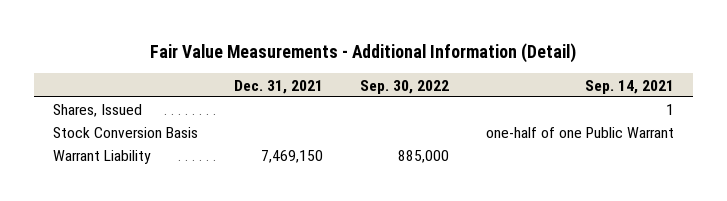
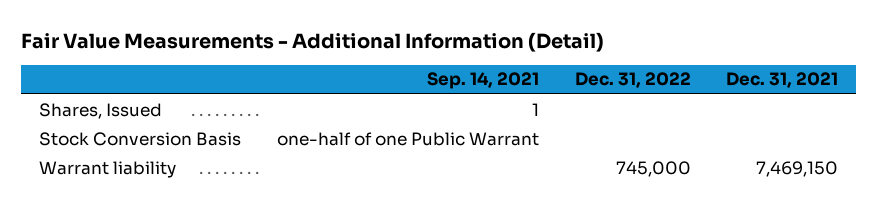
- | Dec. 31, 2021 | Sep. 30, 2022 | Sep. 14, 2021
+ | Sep. 14, 2021 | Dec. 31, 2022 | Dec. 31, 2021
- Warrant Liability | 7,469,150 | 885,000 |
+ Warrant liability | | 745,000 | 7,469,150

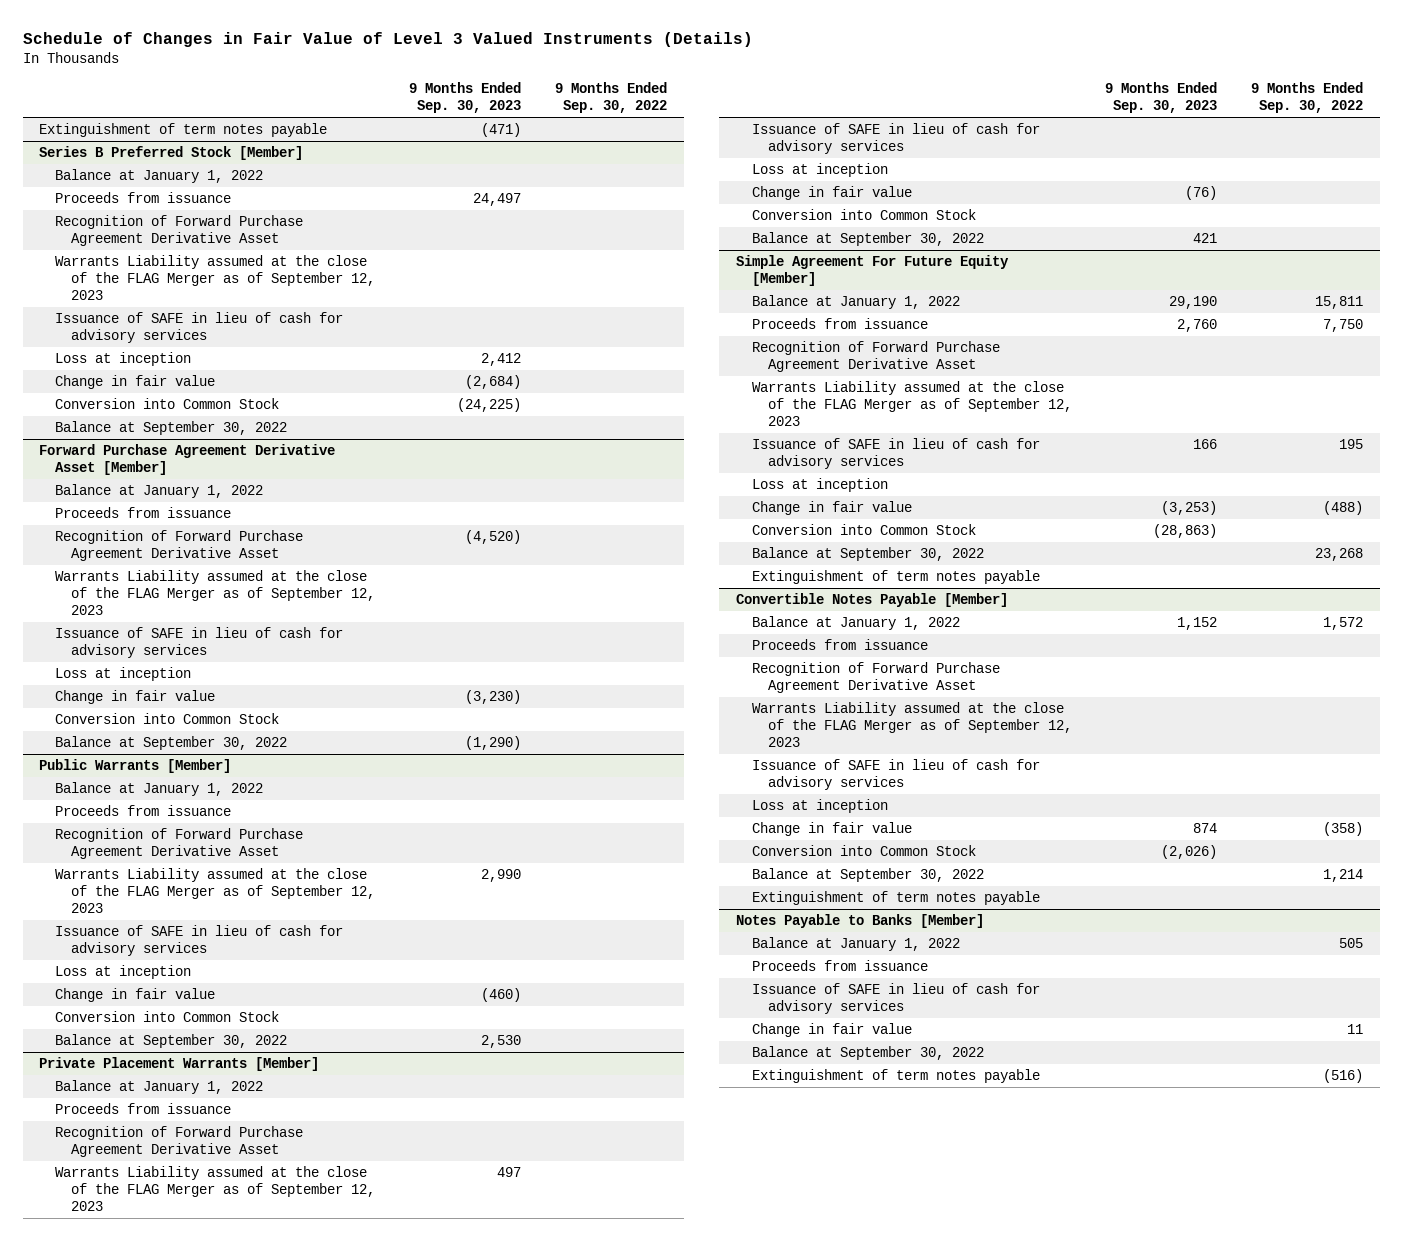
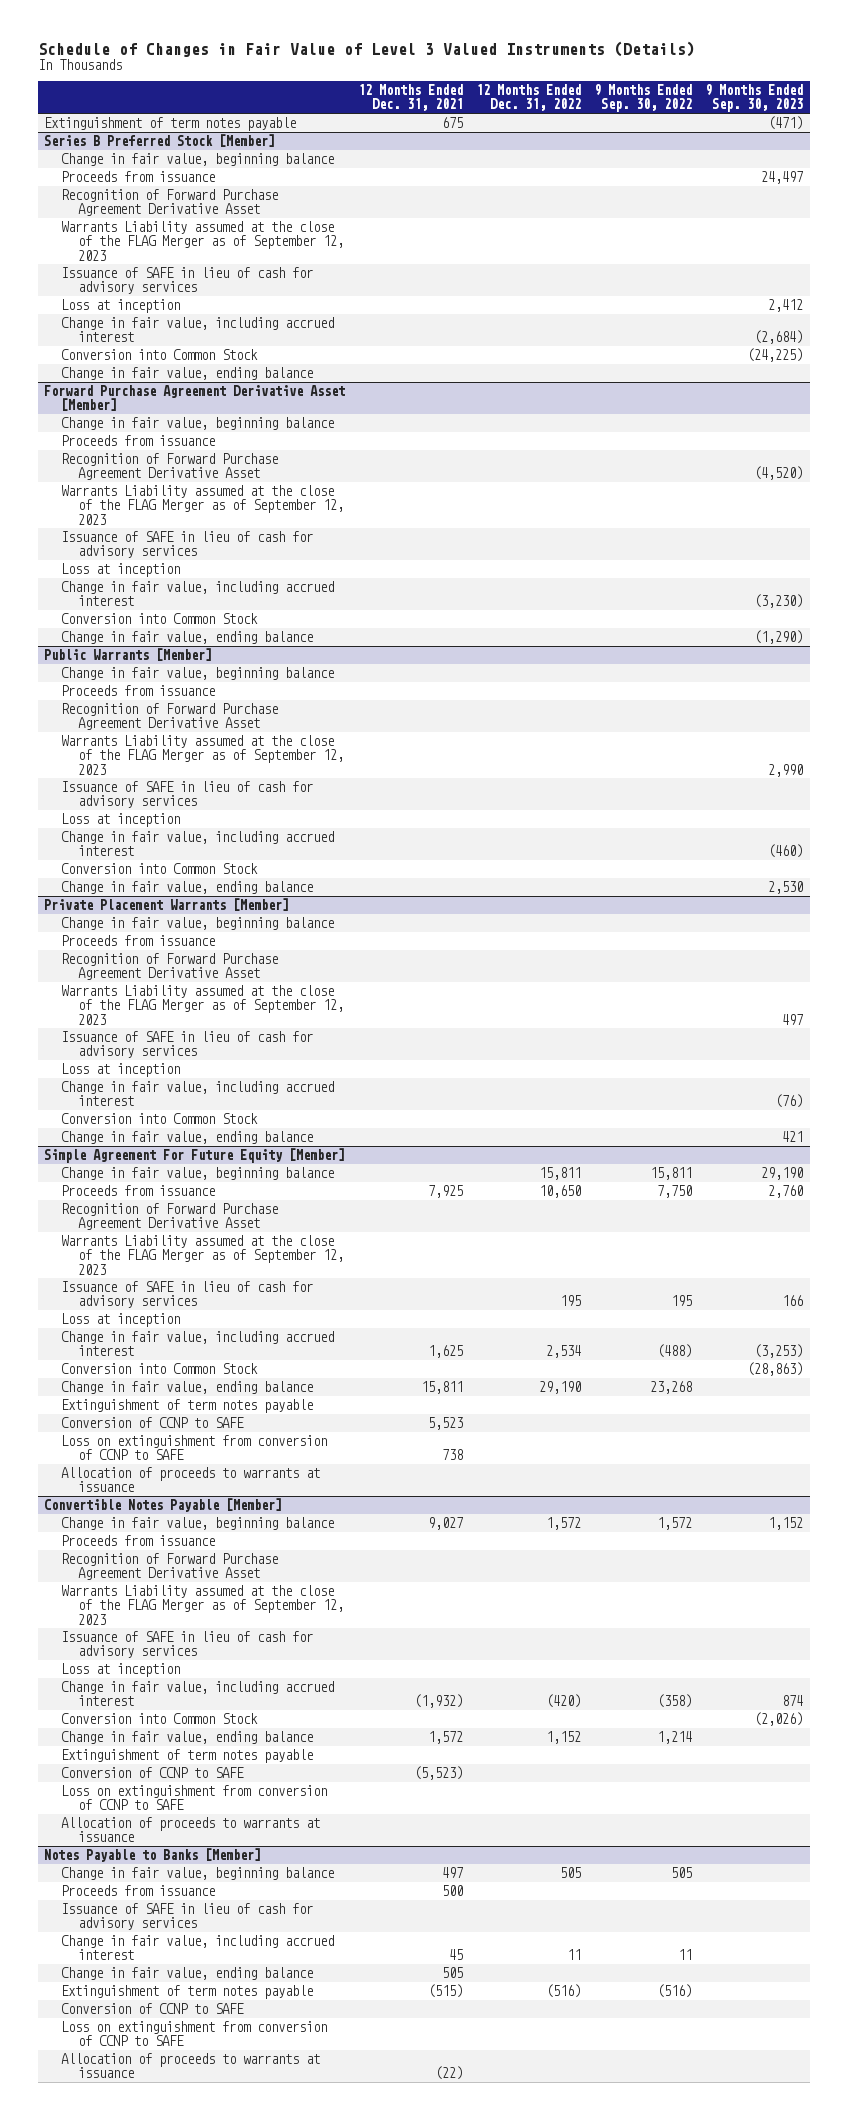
- | 9 Months Ended Sep. 30, 2023 | 9 Months Ended Sep. 30, 2022
+ | 12 Months Ended Dec. 31, 2021 | 12 Months Ended Dec. 31, 2022 | 9 Months Ended Sep. 30, 2022 | 9 Months Ended Sep. 30, 2023
@ Series B Preferred Stock [Member]
- Balance at January 1, 2022
+ Change in fair value, beginning balance
- Change in fair value | (2,684) |
+ Change in fair value, including accrued interest | | | | (2,684)
- Balance at September 30, 2022
+ Change in fair value, ending balance
@ Forward Purchase Agreement Derivative Asset [Member]
- Balance at January 1, 2022
+ Change in fair value, beginning balance
- Change in fair value | (3,230) |
+ Change in fair value, including accrued interest | | | | (3,230)
- Balance at September 30, 2022 | (1,290) |
+ Change in fair value, ending balance | | | | (1,290)
@ Public Warrants [Member]
- Balance at January 1, 2022
+ Change in fair value, beginning balance
- Change in fair value | (460) |
+ Change in fair value, including accrued interest | | | | (460)
- Balance at September 30, 2022 | 2,530 |
+ Change in fair value, ending balance | | | | 2,530
@ Private Placement Warrants [Member]
- Balance at January 1, 2022
+ Change in fair value, beginning balance
- Change in fair value | (76) |
+ Change in fair value, including accrued interest | | | | (76)
- Balance at September 30, 2022 | 421 |
+ Change in fair value, ending balance | | | | 421
@ Simple Agreement For Future Equity [Member]
- Balance at January 1, 2022 | 29,190 | 15,811
+ Change in fair value, beginning balance | | 15,811 | 15,811 | 29,190
- Change in fair value | (3,253) | (488)
+ Change in fair value, including accrued interest | 1,625 | 2,534 | (488) | (3,253)
- Balance at September 30, 2022 | | 23,268
+ Change in fair value, ending balance | 15,811 | 29,190 | 23,268 |
+ Conversion of CCNP to SAFE | 5,523 | | |
+ Loss on extinguishment from conversion of CCNP to SAFE | 738 | | |
+ Allocation of proceeds to warrants at issuance
@ Convertible Notes Payable [Member]
- Balance at January 1, 2022 | 1,152 | 1,572
+ Change in fair value, beginning balance | 9,027 | 1,572 | 1,572 | 1,152
- Change in fair value | 874 | (358)
+ Change in fair value, including accrued interest | (1,932) | (420) | (358) | 874
- Balance at September 30, 2022 | | 1,214
+ Change in fair value, ending balance | 1,572 | 1,152 | 1,214 |
+ Conversion of CCNP to SAFE | (5,523) | | |
+ Loss on extinguishment from conversion of CCNP to SAFE
+ Allocation of proceeds to warrants at issuance
@ Notes Payable to Banks [Member]
- Balance at January 1, 2022 | | 505
+ Change in fair value, beginning balance | 497 | 505 | 505 |
- Change in fair value | | 11
- Balance at September 30, 2022
+ Change in fair value, including accrued interest | 45 | 11 | 11 |
+ Change in fair value, ending balance | 505 | | |
+ Conversion of CCNP to SAFE
+ Loss on extinguishment from conversion of CCNP to SAFE
+ Allocation of proceeds to warrants at issuance | (22) | | |

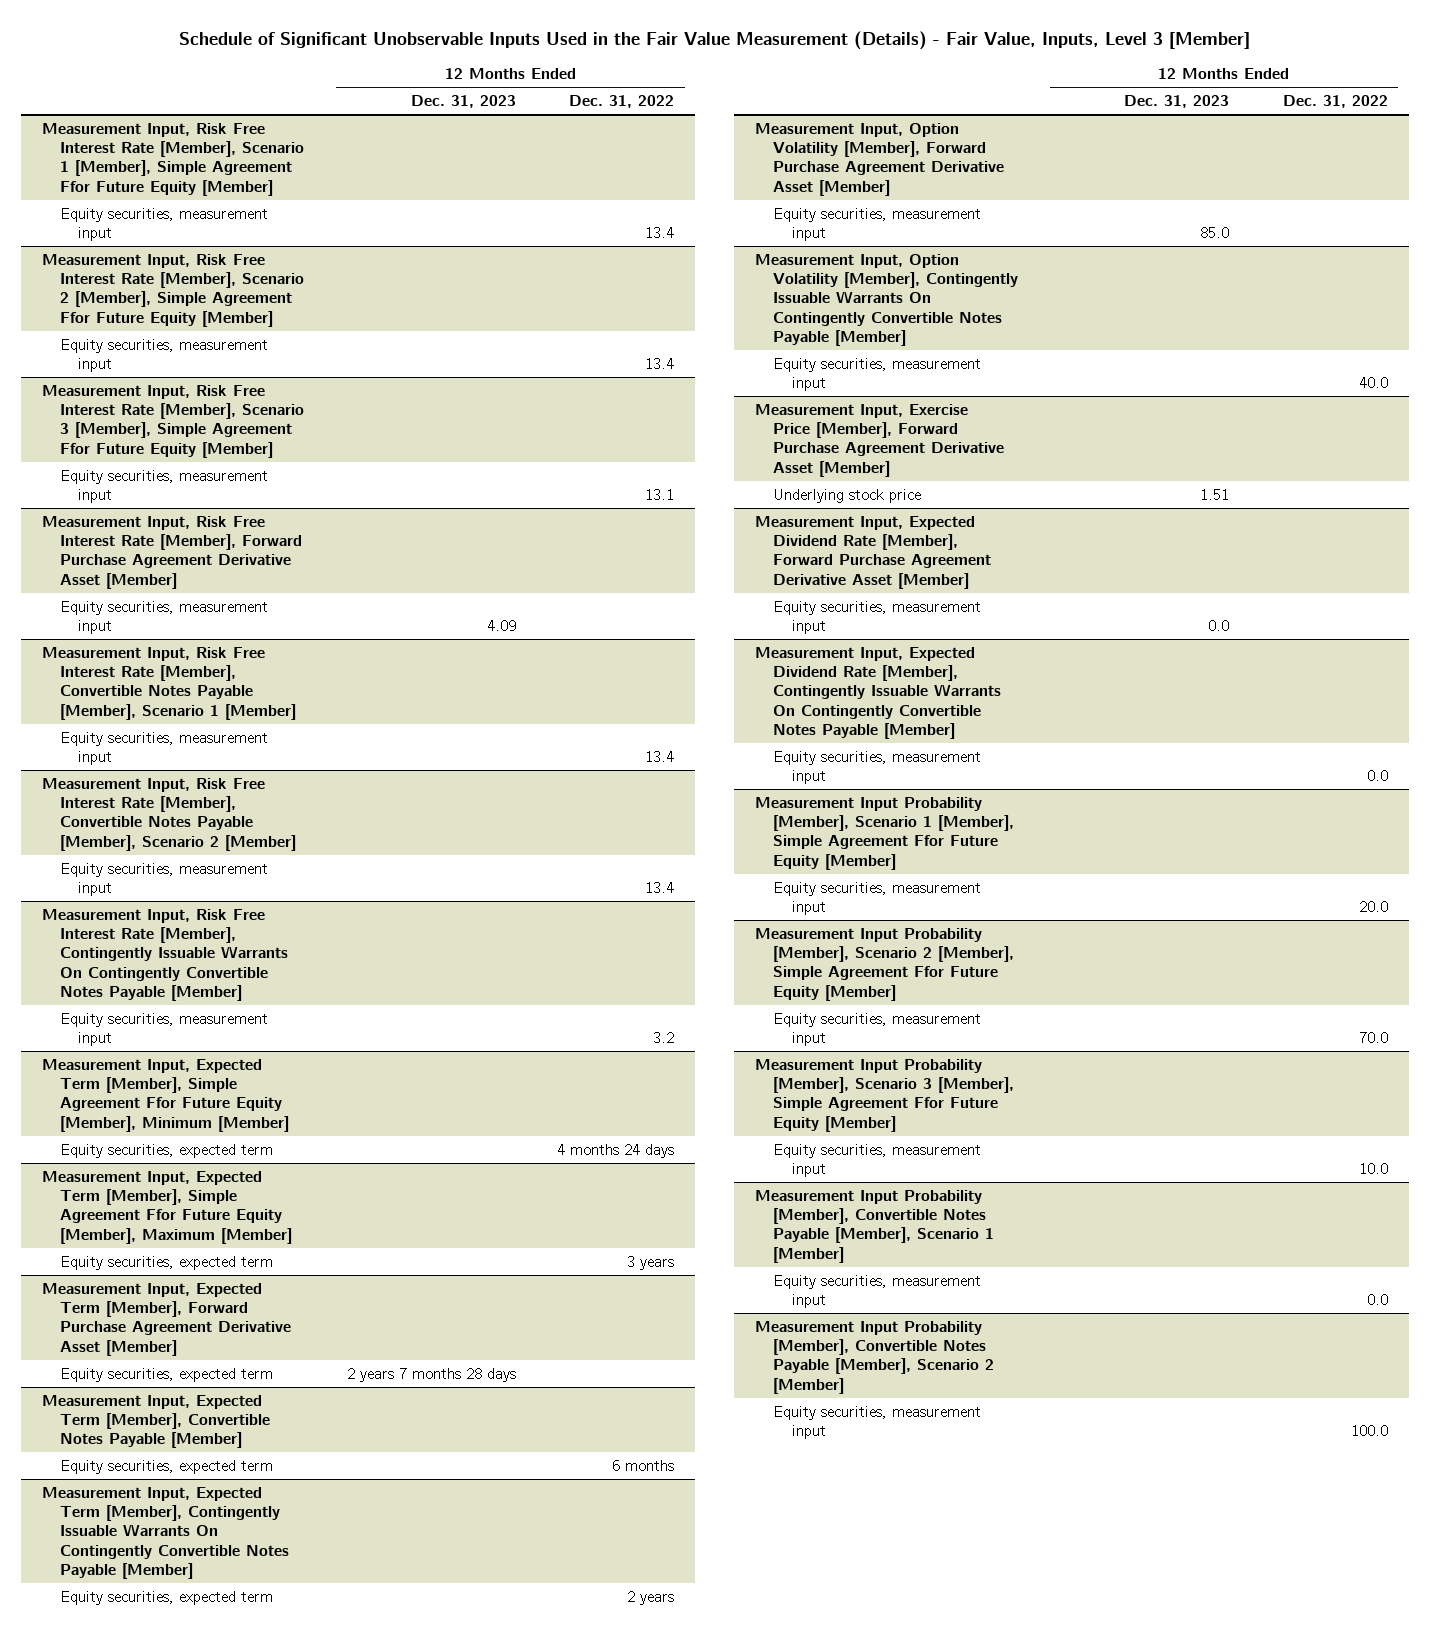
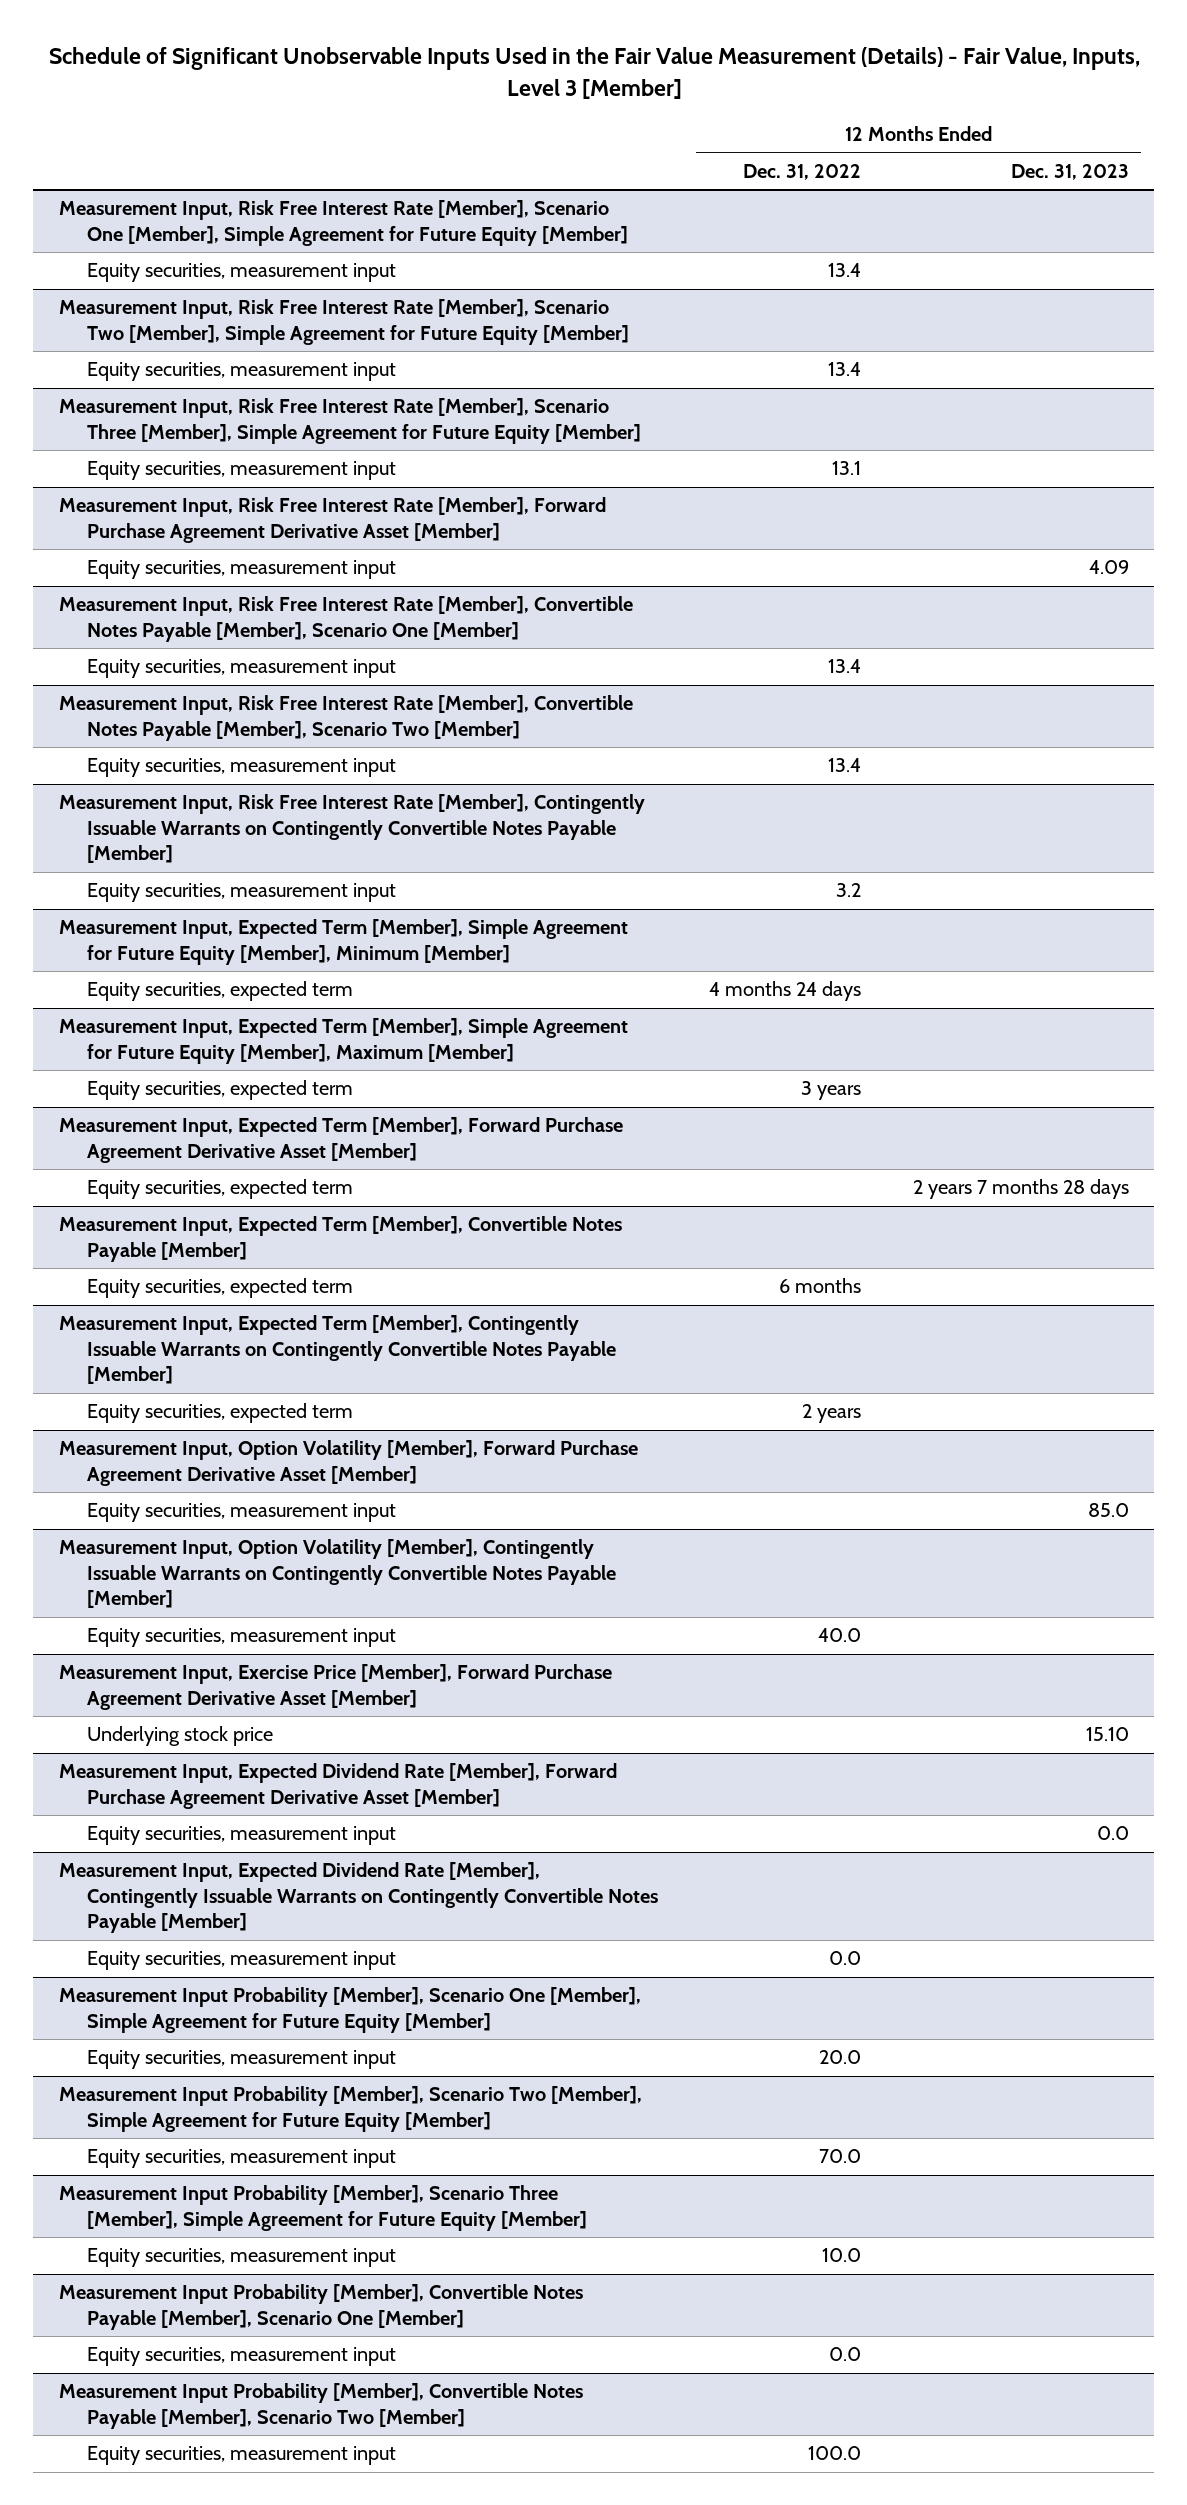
- | 12 Months Ended Dec. 31, 2023 | 12 Months Ended Dec. 31, 2022
+ | 12 Months Ended Dec. 31, 2022 | 12 Months Ended Dec. 31, 2023
- Measurement Input, Risk Free Interest Rate [Member], Scenario 1 [Member], Simple Agreement Ffor Future Equity [Member]
+ Measurement Input, Risk Free Interest Rate [Member], Scenario One [Member], Simple Agreement for Future Equity [Member]
- Measurement Input, Risk Free Interest Rate [Member], Scenario 2 [Member], Simple Agreement Ffor Future Equity [Member]
+ Measurement Input, Risk Free Interest Rate [Member], Scenario Two [Member], Simple Agreement for Future Equity [Member]
- Measurement Input, Risk Free Interest Rate [Member], Scenario 3 [Member], Simple Agreement Ffor Future Equity [Member]
+ Measurement Input, Risk Free Interest Rate [Member], Scenario Three [Member], Simple Agreement for Future Equity [Member]
- Measurement Input, Risk Free Interest Rate [Member], Convertible Notes Payable [Member], Scenario 1 [Member]
+ Measurement Input, Risk Free Interest Rate [Member], Convertible Notes Payable [Member], Scenario One [Member]
- Measurement Input, Risk Free Interest Rate [Member], Convertible Notes Payable [Member], Scenario 2 [Member]
+ Measurement Input, Risk Free Interest Rate [Member], Convertible Notes Payable [Member], Scenario Two [Member]
- Measurement Input, Risk Free Interest Rate [Member], Contingently Issuable Warrants On Contingently Convertible Notes Payable [Member]
+ Measurement Input, Risk Free Interest Rate [Member], Contingently Issuable Warrants on Contingently Convertible Notes Payable [Member]
- Measurement Input, Expected Term [Member], Simple Agreement Ffor Future Equity [Member], Minimum [Member]
+ Measurement Input, Expected Term [Member], Simple Agreement for Future Equity [Member], Minimum [Member]
- Measurement Input, Expected Term [Member], Simple Agreement Ffor Future Equity [Member], Maximum [Member]
+ Measurement Input, Expected Term [Member], Simple Agreement for Future Equity [Member], Maximum [Member]
- Measurement Input, Expected Term [Member], Contingently Issuable Warrants On Contingently Convertible Notes Payable [Member]
+ Measurement Input, Expected Term [Member], Contingently Issuable Warrants on Contingently Convertible Notes Payable [Member]
- Measurement Input, Option Volatility [Member], Contingently Issuable Warrants On Contingently Convertible Notes Payable [Member]
+ Measurement Input, Option Volatility [Member], Contingently Issuable Warrants on Contingently Convertible Notes Payable [Member]
@ Measurement Input, Exercise Price [Member], Forward Purchase Agreement Derivative Asset [Member]
- Underlying stock price | 1.51 |
+ Underlying stock price | | 15.10
- Measurement Input, Expected Dividend Rate [Member], Contingently Issuable Warrants On Contingently Convertible Notes Payable [Member]
+ Measurement Input, Expected Dividend Rate [Member], Contingently Issuable Warrants on Contingently Convertible Notes Payable [Member]
- Measurement Input Probability [Member], Scenario 1 [Member], Simple Agreement Ffor Future Equity [Member]
+ Measurement Input Probability [Member], Scenario One [Member], Simple Agreement for Future Equity [Member]
- Measurement Input Probability [Member], Scenario 2 [Member], Simple Agreement Ffor Future Equity [Member]
+ Measurement Input Probability [Member], Scenario Two [Member], Simple Agreement for Future Equity [Member]
- Measurement Input Probability [Member], Scenario 3 [Member], Simple Agreement Ffor Future Equity [Member]
+ Measurement Input Probability [Member], Scenario Three [Member], Simple Agreement for Future Equity [Member]
- Measurement Input Probability [Member], Convertible Notes Payable [Member], Scenario 1 [Member]
+ Measurement Input Probability [Member], Convertible Notes Payable [Member], Scenario One [Member]
- Measurement Input Probability [Member], Convertible Notes Payable [Member], Scenario 2 [Member]
+ Measurement Input Probability [Member], Convertible Notes Payable [Member], Scenario Two [Member]

